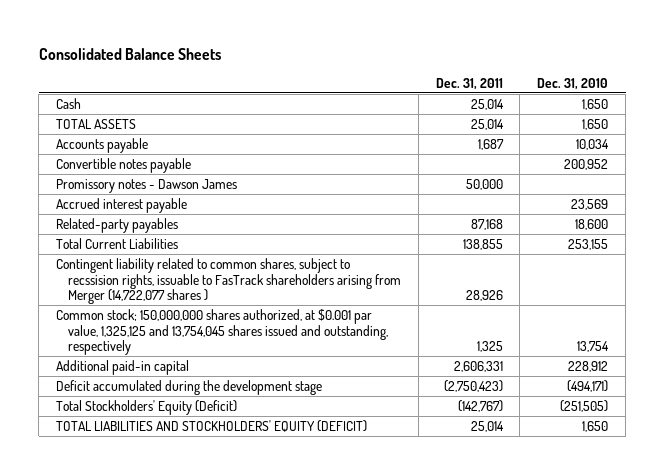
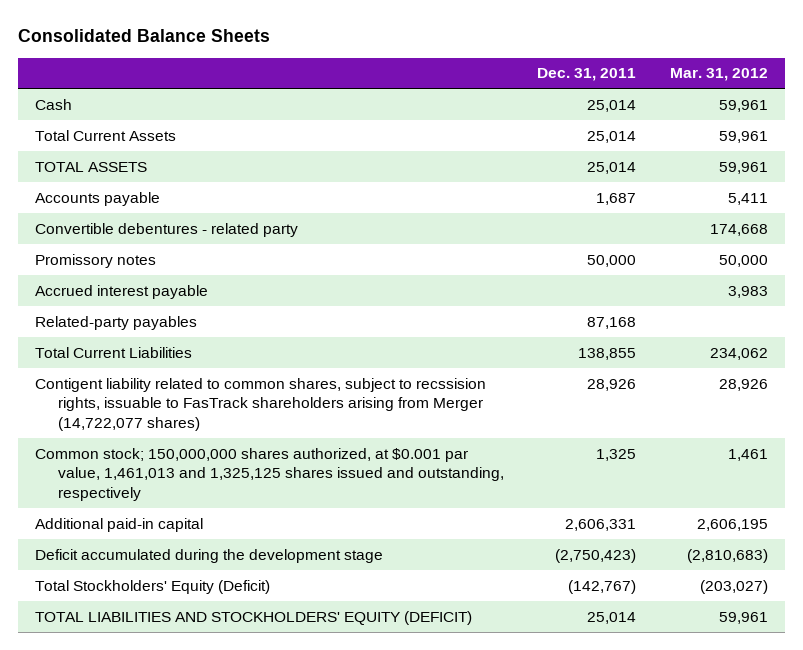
- | Dec. 31, 2011 | Dec. 31, 2010
+ | Dec. 31, 2011 | Mar. 31, 2012
+ Total Current Assets | 25,014 | 59,961
- Convertible notes payable | | 200,952
- Promissory notes - Dawson James | 50,000 |
+ Convertible debentures - related party | | 174,668
+ Promissory notes | 50,000 | 50,000
- Contingent liability related to common shares, subject to recssision rights, issuable to FasTrack shareholders arising from Merger (14,722,077 shares ) | 28,926 |
- Common stock; 150,000,000 shares authorized, at $0.001 par value, 1,325,125 and 13,754,045 shares issued and outstanding, respectively | 1,325 | 13,754
+ Contigent liability related to common shares, subject to recssision rights, issuable to FasTrack shareholders arising from Merger (14,722,077 shares) | 28,926 | 28,926
+ Common stock; 150,000,000 shares authorized, at $0.001 par value, 1,461,013 and 1,325,125 shares issued and outstanding, respectively | 1,325 | 1,461

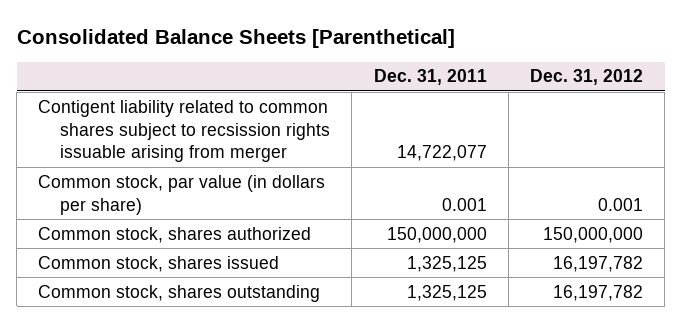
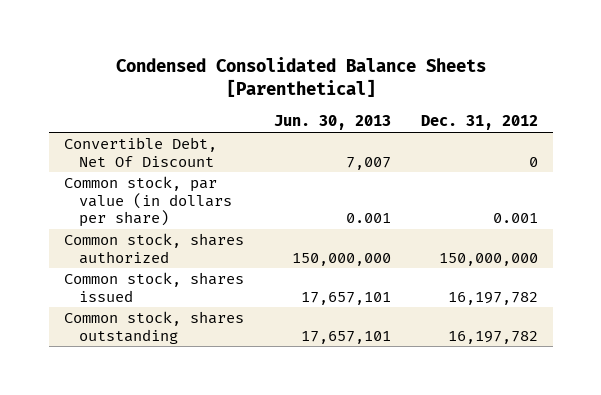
- Consolidated Balance Sheets [Parenthetical]
+ Condensed Consolidated Balance Sheets [Parenthetical]
- | Dec. 31, 2011 | Dec. 31, 2012
+ | Jun. 30, 2013 | Dec. 31, 2012
- Contigent liability related to common shares subject to recsission rights issuable arising from merger | 14,722,077 |
+ Convertible Debt, Net Of Discount | 7,007 | 0

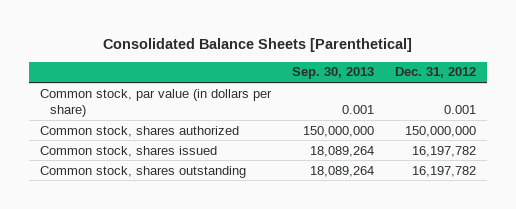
- Condensed Consolidated Balance Sheets [Parenthetical]
+ Consolidated Balance Sheets [Parenthetical]
- | Jun. 30, 2013 | Dec. 31, 2012
+ | Sep. 30, 2013 | Dec. 31, 2012
- Convertible Debt, Net Of Discount | 7,007 | 0

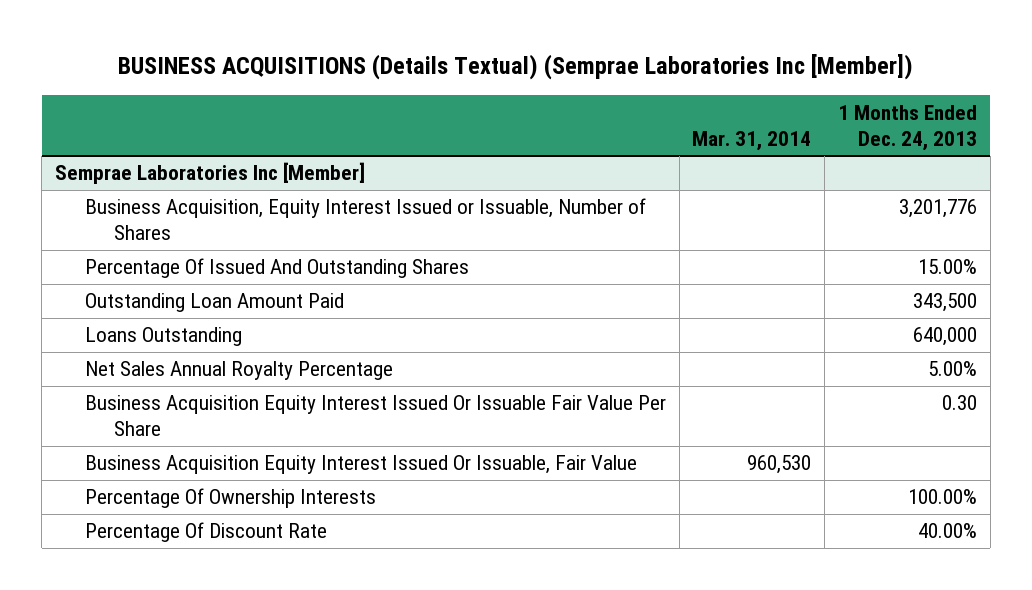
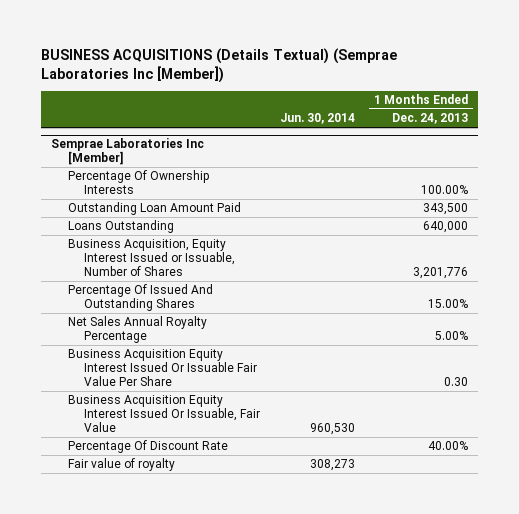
- | Mar. 31, 2014 | 1 Months Ended Dec. 24, 2013
+ | Jun. 30, 2014 | 1 Months Ended Dec. 24, 2013
@ Semprae Laboratories Inc [Member]
moved up: Percentage Of Ownership Interests | | 100.00%
moved down: Business Acquisition, Equity Interest Issued or Issuable, Number of Shares | | 3,201,776
moved down: Percentage Of Issued And Outstanding Shares | | 15.00%
+ Fair value of royalty | 308,273 |

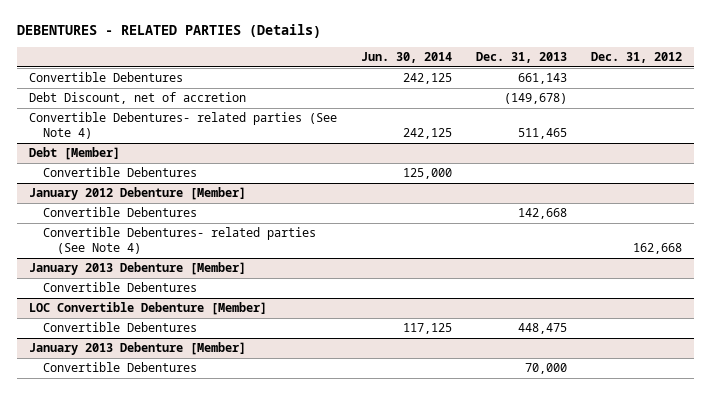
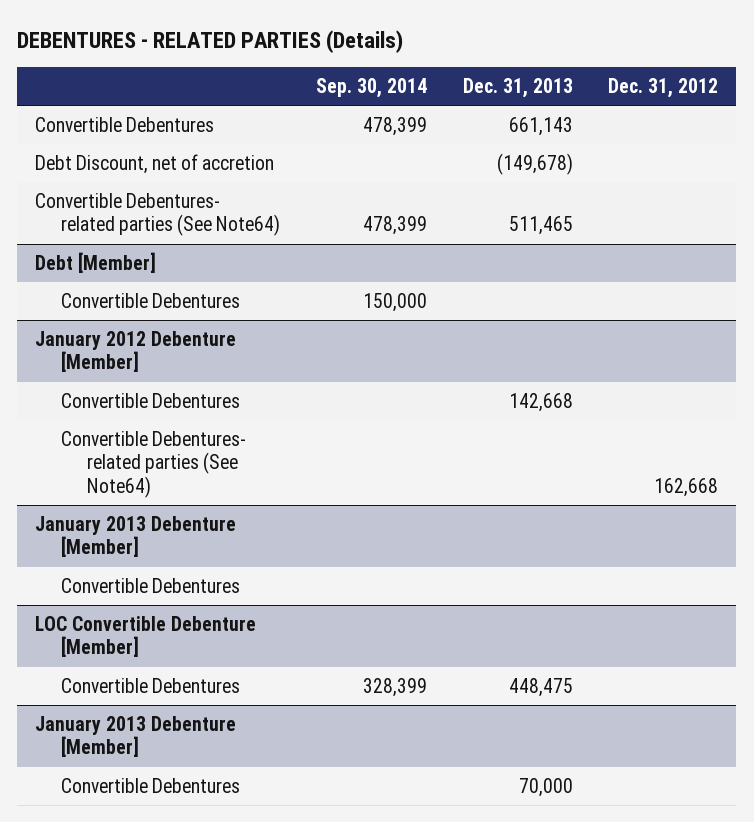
- | Jun. 30, 2014 | Dec. 31, 2013 | Dec. 31, 2012
+ | Sep. 30, 2014 | Dec. 31, 2013 | Dec. 31, 2012
- Convertible Debentures- related parties (See Note 4) | 242,125 | 511,465 |
+ Convertible Debentures- related parties (See Note64) | 478,399 | 511,465 |
@ January 2012 Debenture [Member]
- Convertible Debentures- related parties (See Note 4) | | | 162,668
+ Convertible Debentures- related parties (See Note64) | | | 162,668

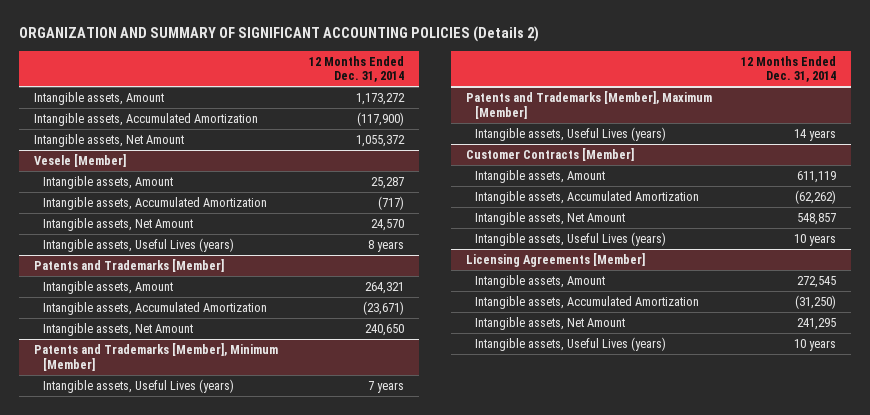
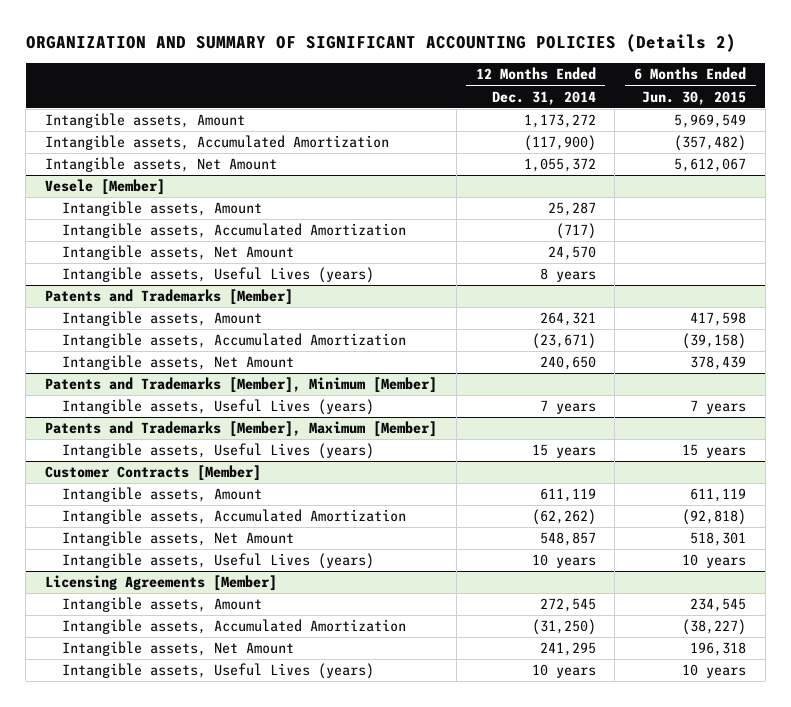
- | 12 Months Ended Dec. 31, 2014
+ | 12 Months Ended Dec. 31, 2014 | 6 Months Ended Jun. 30, 2015
@ Patents and Trademarks [Member], Maximum [Member]
- Intangible assets, Useful Lives (years) | 14 years
+ Intangible assets, Useful Lives (years) | 15 years | 15 years

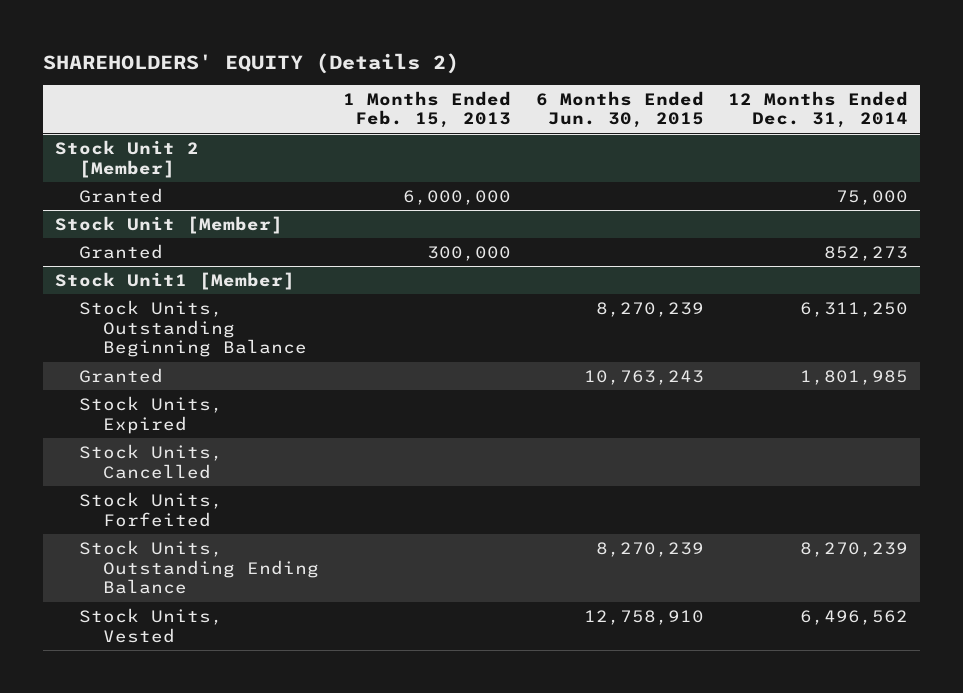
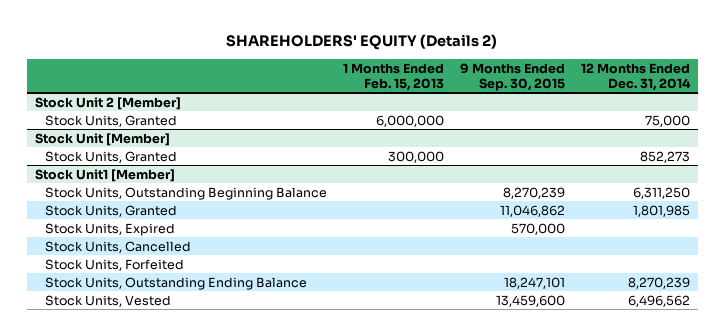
- | 1 Months Ended Feb. 15, 2013 | 6 Months Ended Jun. 30, 2015 | 12 Months Ended Dec. 31, 2014
+ | 1 Months Ended Feb. 15, 2013 | 9 Months Ended Sep. 30, 2015 | 12 Months Ended Dec. 31, 2014
@ Stock Unit 2 [Member]
- Granted | 6,000,000 | | 75,000
+ Stock Units, Granted | 6,000,000 | | 75,000
@ Stock Unit [Member]
- Granted | 300,000 | | 852,273
+ Stock Units, Granted | 300,000 | | 852,273
@ Stock Unit1 [Member]
- Granted | | 10,763,243 | 1,801,985
+ Stock Units, Granted | | 11,046,862 | 1,801,985

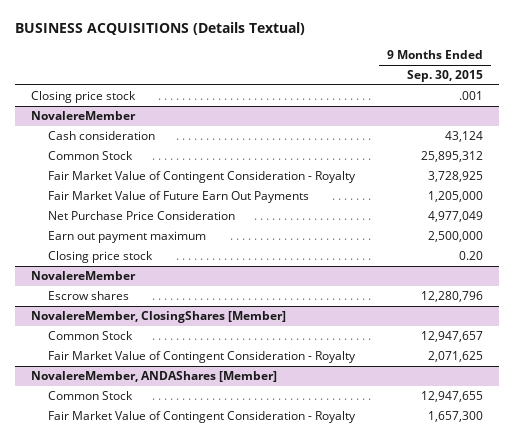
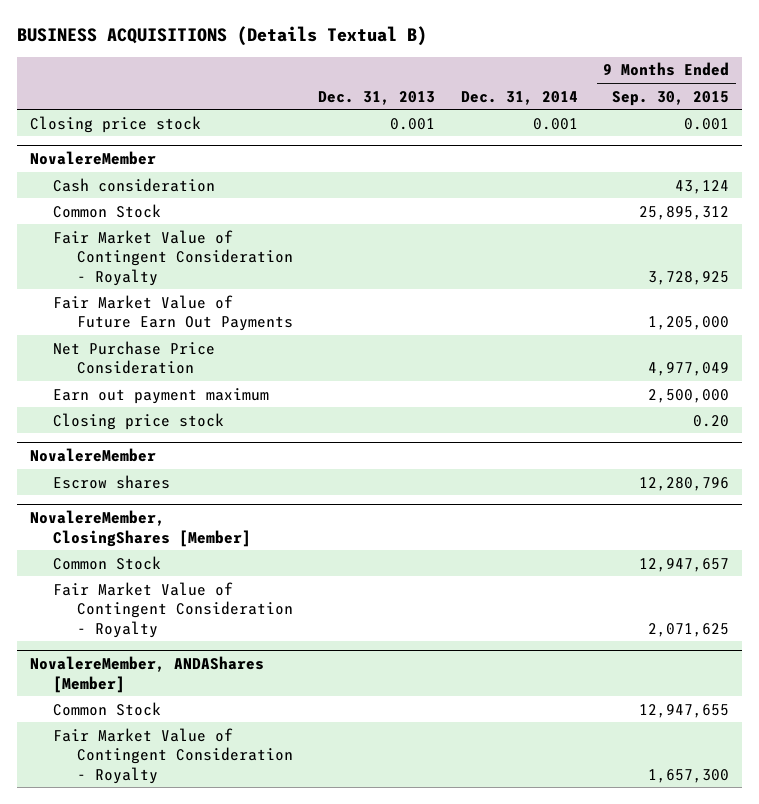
- BUSINESS ACQUISITIONS (Details Textual)
+ BUSINESS ACQUISITIONS (Details Textual B)
- | 9 Months Ended Sep. 30, 2015
+ | Dec. 31, 2013 | Dec. 31, 2014 | 9 Months Ended Sep. 30, 2015
- Closing price stock | .001
+ Closing price stock | 0.001 | 0.001 | 0.001

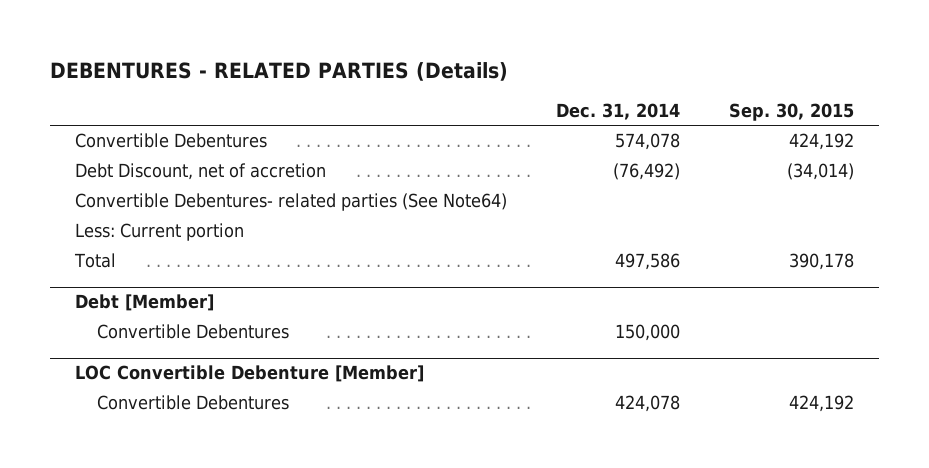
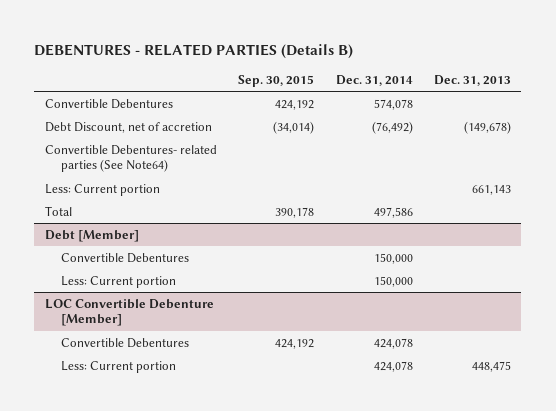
- DEBENTURES - RELATED PARTIES (Details)
+ DEBENTURES - RELATED PARTIES (Details B)
- | Dec. 31, 2014 | Sep. 30, 2015
+ | Sep. 30, 2015 | Dec. 31, 2014 | Dec. 31, 2013
@ Debt [Member]
+ Less: Current portion | | 150,000 |
@ LOC Convertible Debenture [Member]
+ Less: Current portion | | 424,078 | 448,475

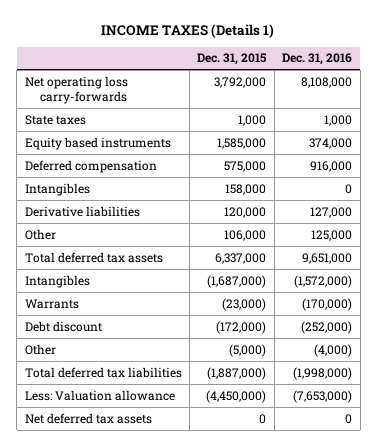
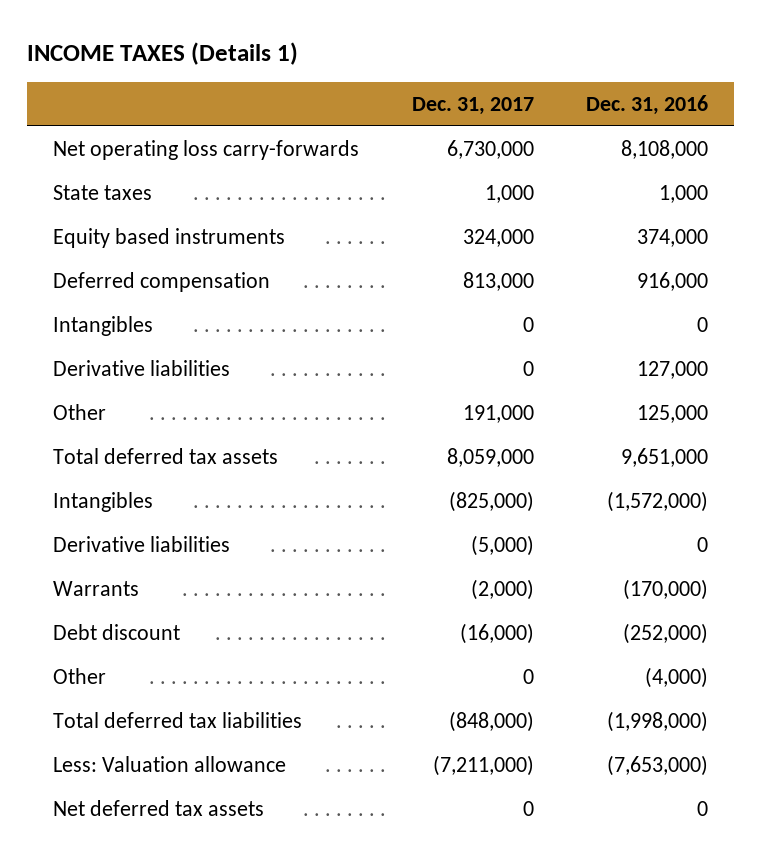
- | Dec. 31, 2015 | Dec. 31, 2016
+ | Dec. 31, 2017 | Dec. 31, 2016
+ Derivative liabilities | (5,000) | 0

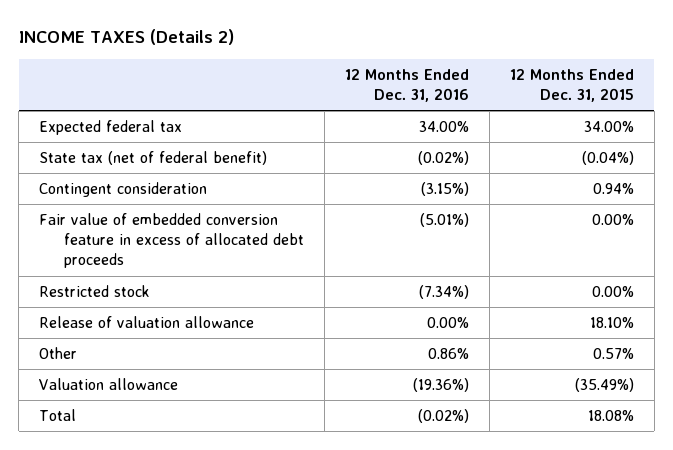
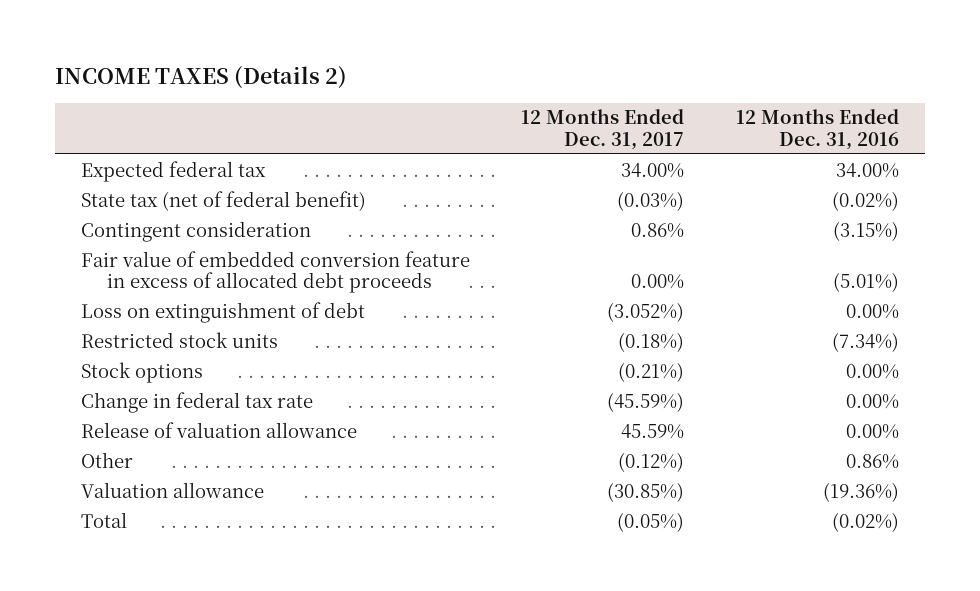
- | 12 Months Ended Dec. 31, 2016 | 12 Months Ended Dec. 31, 2015
+ | 12 Months Ended Dec. 31, 2017 | 12 Months Ended Dec. 31, 2016
- Restricted stock | (7.34%) | 0.00%
+ Loss on extinguishment of debt | (3.052%) | 0.00%
+ Restricted stock units | (0.18%) | (7.34%)
+ Stock options | (0.21%) | 0.00%
+ Change in federal tax rate | (45.59%) | 0.00%

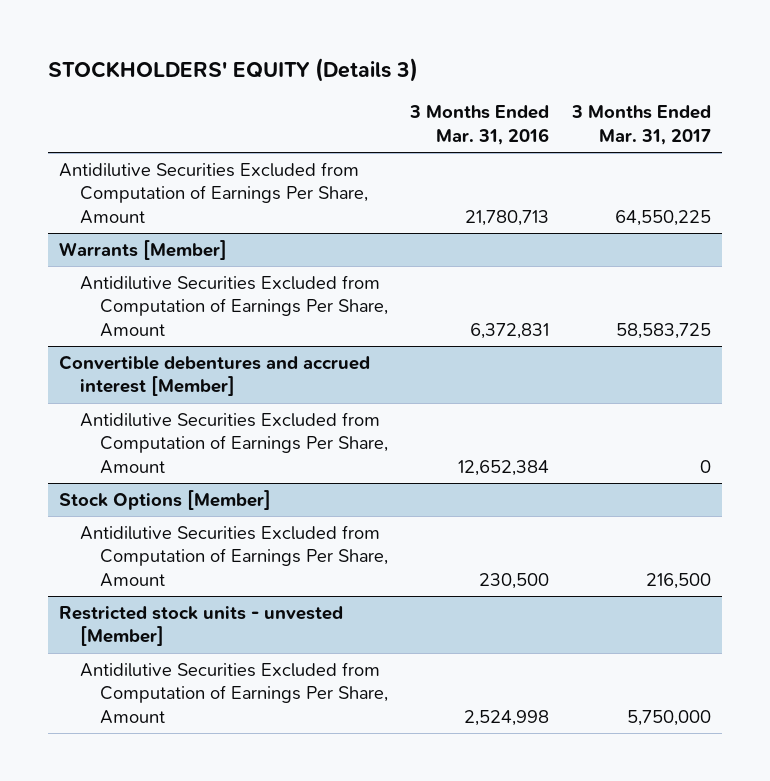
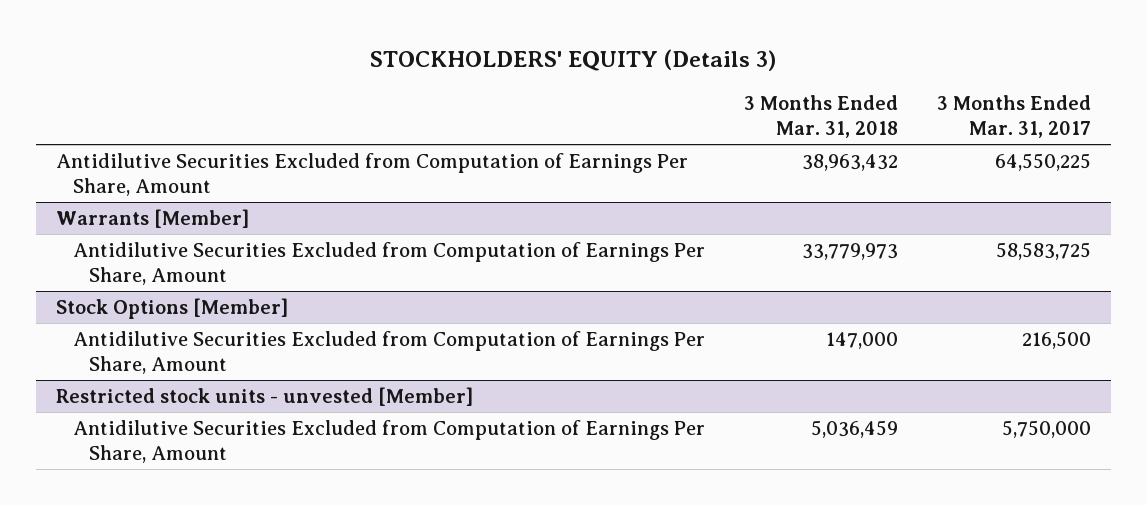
- | 3 Months Ended Mar. 31, 2016 | 3 Months Ended Mar. 31, 2017
+ | 3 Months Ended Mar. 31, 2018 | 3 Months Ended Mar. 31, 2017
- Convertible debentures and accrued interest [Member]
- Antidilutive Securities Excluded from Computation of Earnings Per Share, Amount | 12,652,384 | 0

